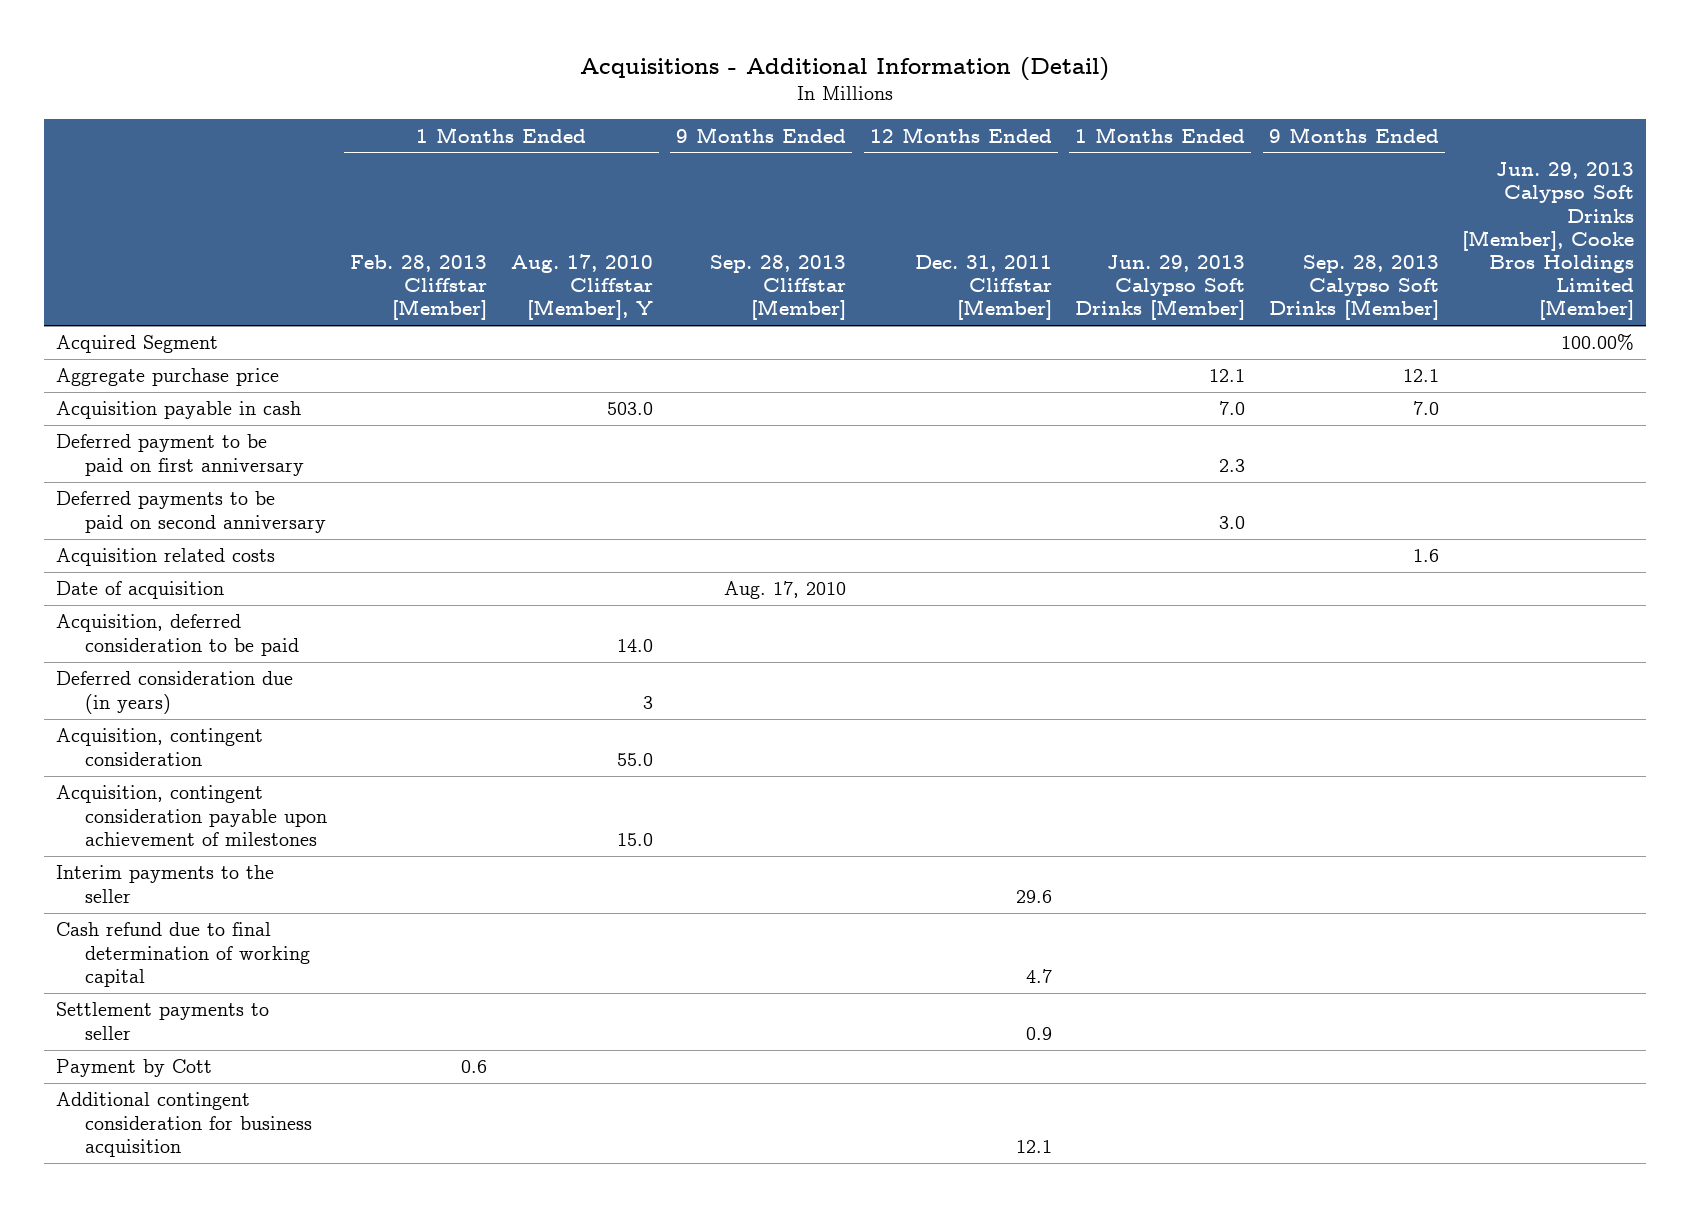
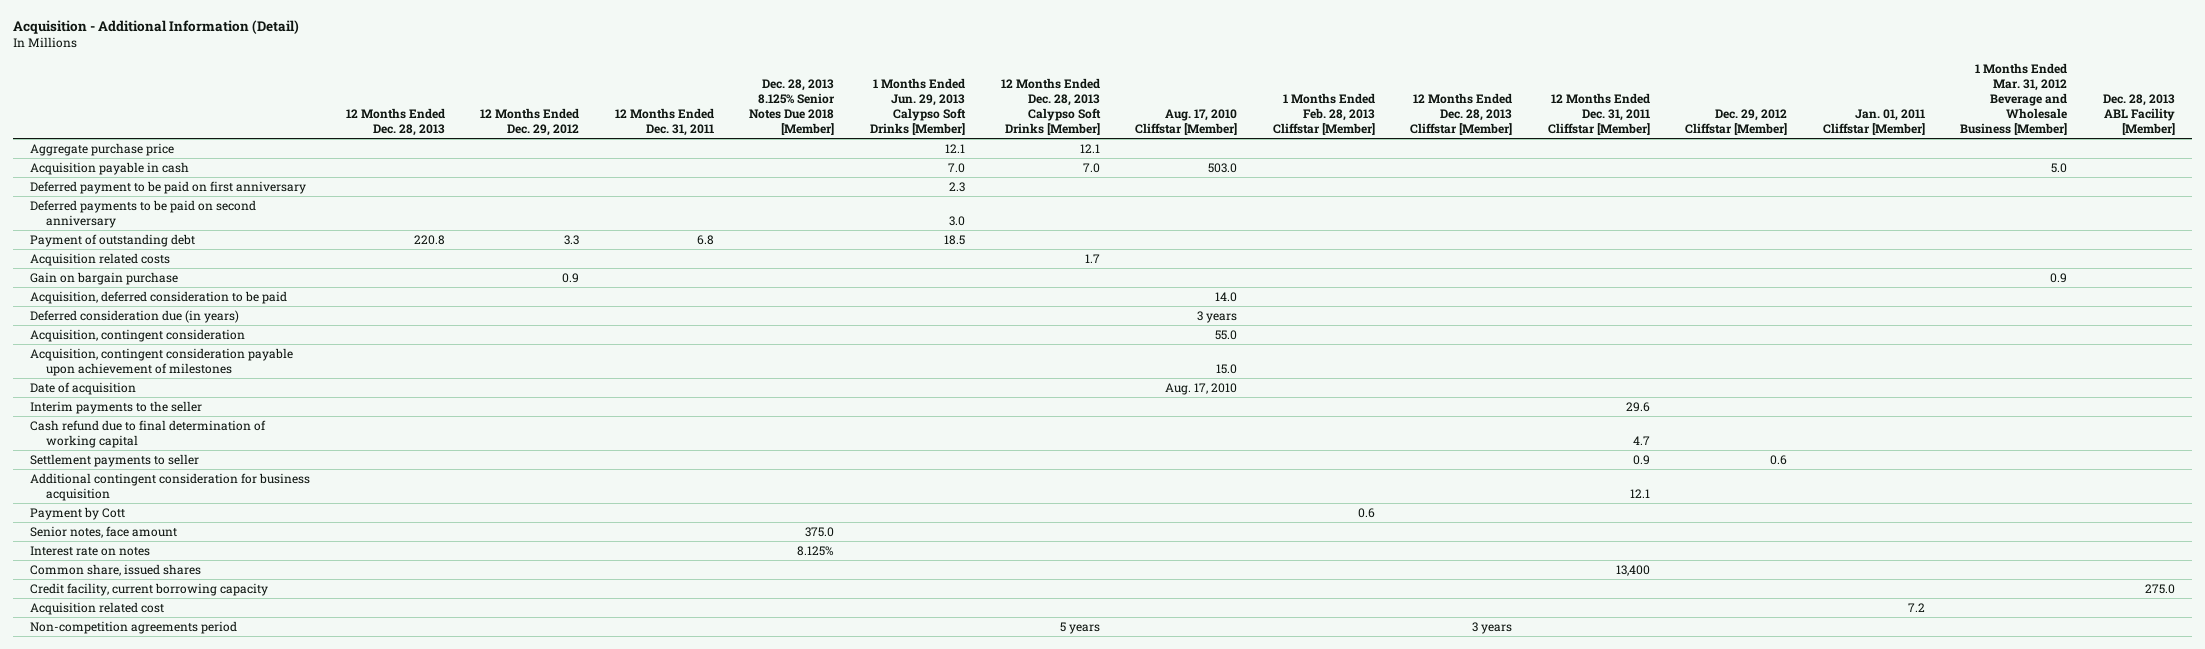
- Acquisitions - Additional Information (Detail)
+ Acquisition - Additional Information (Detail)
- | 1 Months Ended Feb. 28, 2013 Cliffstar [Member] | 1 Months Ended Aug. 17, 2010 Cliffstar [Member], Y | 9 Months Ended Sep. 28, 2013 Cliffstar [Member] | 12 Months Ended Dec. 31, 2011 Cliffstar [Member] | 1 Months Ended Jun. 29, 2013 Calypso Soft Drinks [Member] | 9 Months Ended Sep. 28, 2013 Calypso Soft Drinks [Member] | Jun. 29, 2013 Calypso Soft Drinks [Member], Cooke Bros Holdings Limited [Member]
+ | 12 Months Ended Dec. 28, 2013 | 12 Months Ended Dec. 29, 2012 | 12 Months Ended Dec. 31, 2011 | Dec. 28, 2013 8.125% Senior Notes Due 2018 [Member] | 1 Months Ended Jun. 29, 2013 Calypso Soft Drinks [Member] | 12 Months Ended Dec. 28, 2013 Calypso Soft Drinks [Member] | Aug. 17, 2010 Cliffstar [Member] | 1 Months Ended Feb. 28, 2013 Cliffstar [Member] | 12 Months Ended Dec. 28, 2013 Cliffstar [Member] | 12 Months Ended Dec. 31, 2011 Cliffstar [Member] | Dec. 29, 2012 Cliffstar [Member] | Jan. 01, 2011 Cliffstar [Member] | 1 Months Ended Mar. 31, 2012 Beverage and Wholesale Business [Member] | Dec. 28, 2013 ABL Facility [Member]
- Acquired Segment | | | | | | | 100.00%
+ Payment of outstanding debt | 220.8 | 3.3 | 6.8 | | 18.5 | | | | | | | | |
+ Gain on bargain purchase | | 0.9 | | | | | | | | | | | 0.9 |
moved down: Date of acquisition | | | | | | | Aug. 17, 2010 | | | | | | |
moved down: Payment by Cott | | | | | | | | 0.6 | | | | | |
+ Senior notes, face amount | | | | 375.0 | | | | | | | | | |
+ Interest rate on notes | | | | 8.125% | | | | | | | | | |
+ Common share, issued shares | | | | | | | | | | 13,400 | | | |
+ Credit facility, current borrowing capacity | | | | | | | | | | | | | | 275.0
+ Acquisition related cost | | | | | | | | | | | | 7.2 | |
+ Non-competition agreements period | | | | | | 5 years | | | 3 years | | | | |

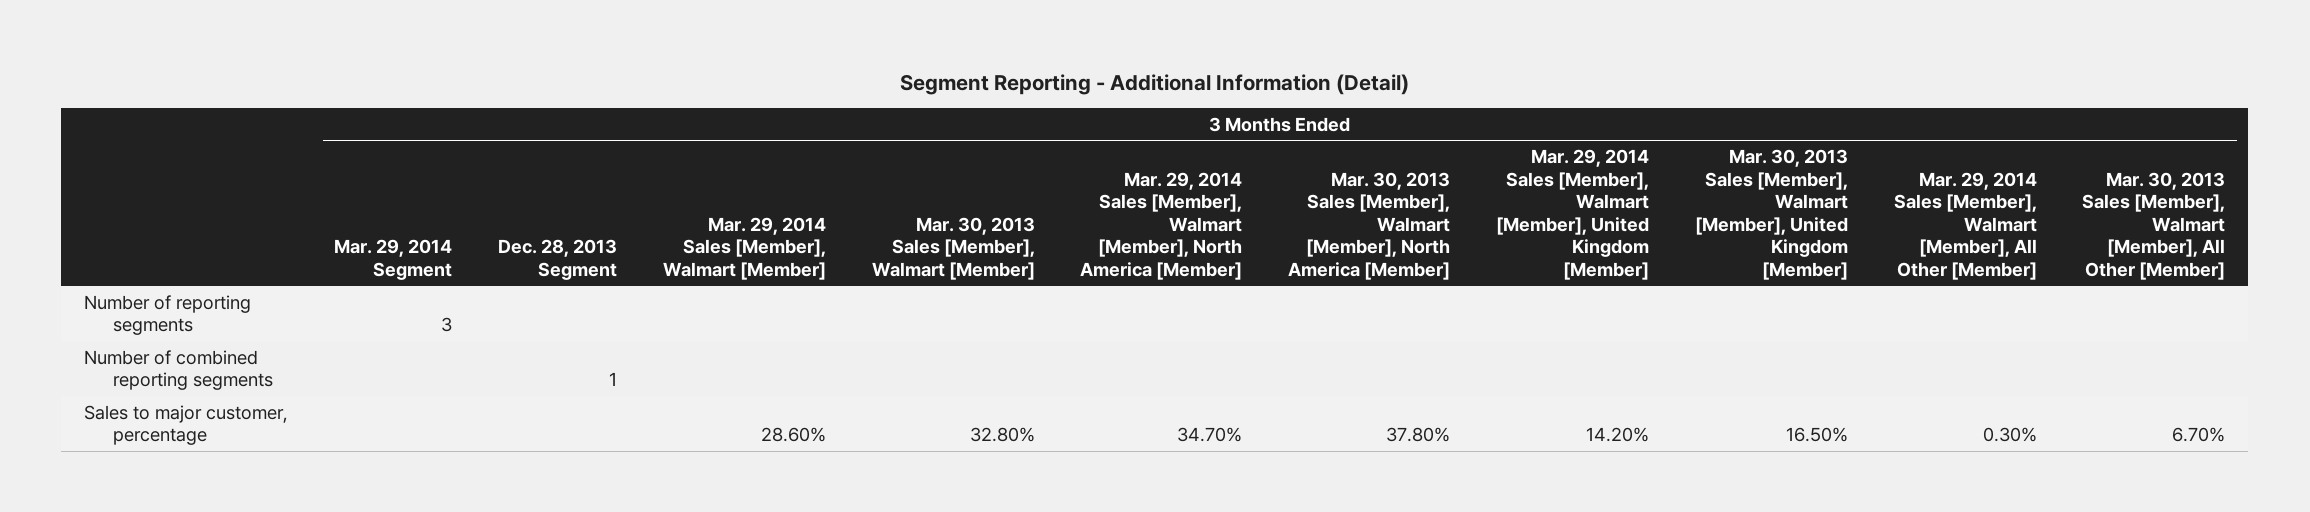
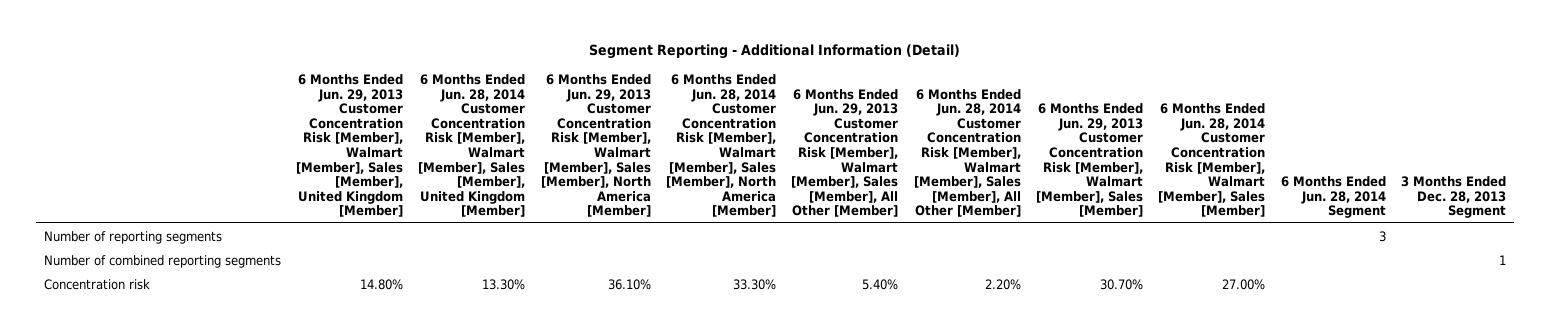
- | 3 Months Ended Mar. 29, 2014 Segment | 3 Months Ended Dec. 28, 2013 Segment | 3 Months Ended Mar. 29, 2014 Sales [Member], Walmart [Member] | 3 Months Ended Mar. 30, 2013 Sales [Member], Walmart [Member] | 3 Months Ended Mar. 29, 2014 Sales [Member], Walmart [Member], North America [Member] | 3 Months Ended Mar. 30, 2013 Sales [Member], Walmart [Member], North America [Member] | 3 Months Ended Mar. 29, 2014 Sales [Member], Walmart [Member], United Kingdom [Member] | 3 Months Ended Mar. 30, 2013 Sales [Member], Walmart [Member], United Kingdom [Member] | 3 Months Ended Mar. 29, 2014 Sales [Member], Walmart [Member], All Other [Member] | 3 Months Ended Mar. 30, 2013 Sales [Member], Walmart [Member], All Other [Member]
+ | 6 Months Ended Jun. 29, 2013 Customer Concentration Risk [Member], Walmart [Member], Sales [Member], United Kingdom [Member] | 6 Months Ended Jun. 28, 2014 Customer Concentration Risk [Member], Walmart [Member], Sales [Member], United Kingdom [Member] | 6 Months Ended Jun. 29, 2013 Customer Concentration Risk [Member], Walmart [Member], Sales [Member], North America [Member] | 6 Months Ended Jun. 28, 2014 Customer Concentration Risk [Member], Walmart [Member], Sales [Member], North America [Member] | 6 Months Ended Jun. 29, 2013 Customer Concentration Risk [Member], Walmart [Member], Sales [Member], All Other [Member] | 6 Months Ended Jun. 28, 2014 Customer Concentration Risk [Member], Walmart [Member], Sales [Member], All Other [Member] | 6 Months Ended Jun. 29, 2013 Customer Concentration Risk [Member], Walmart [Member], Sales [Member] | 6 Months Ended Jun. 28, 2014 Customer Concentration Risk [Member], Walmart [Member], Sales [Member] | 6 Months Ended Jun. 28, 2014 Segment | 3 Months Ended Dec. 28, 2013 Segment
- Sales to major customer, percentage | | | 28.60% | 32.80% | 34.70% | 37.80% | 14.20% | 16.50% | 0.30% | 6.70%
+ Concentration risk | 14.80% | 13.30% | 36.10% | 33.30% | 5.40% | 2.20% | 30.70% | 27.00% | |

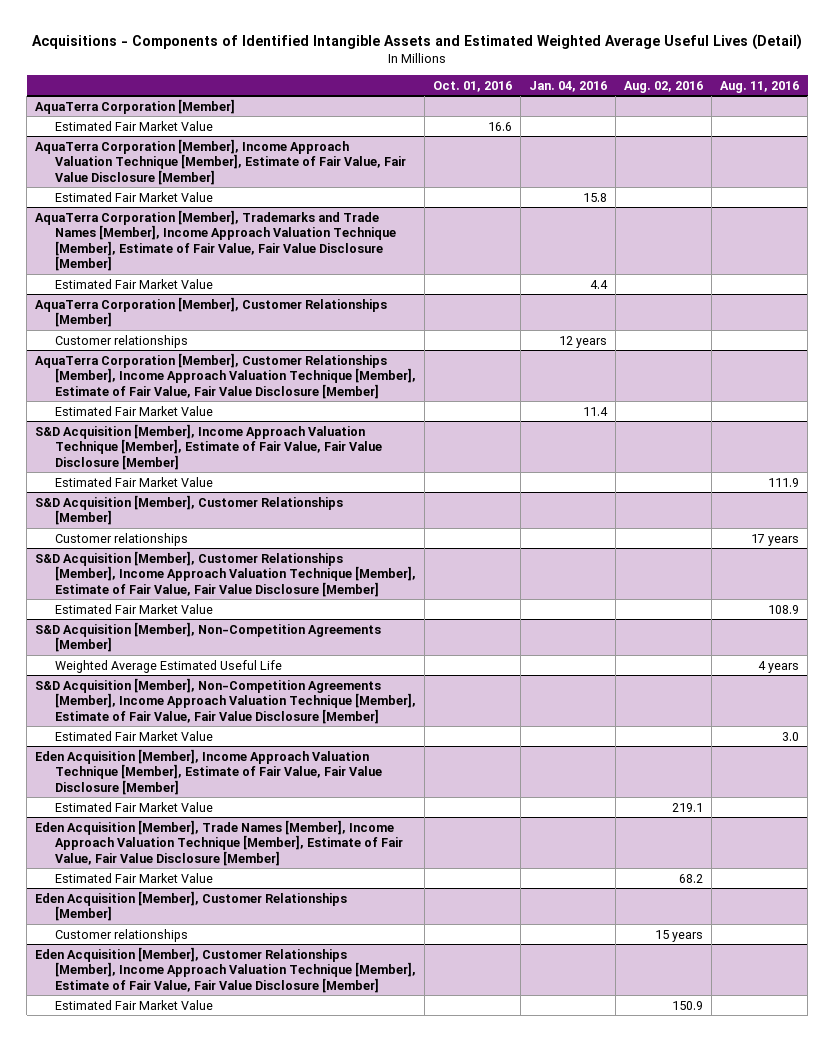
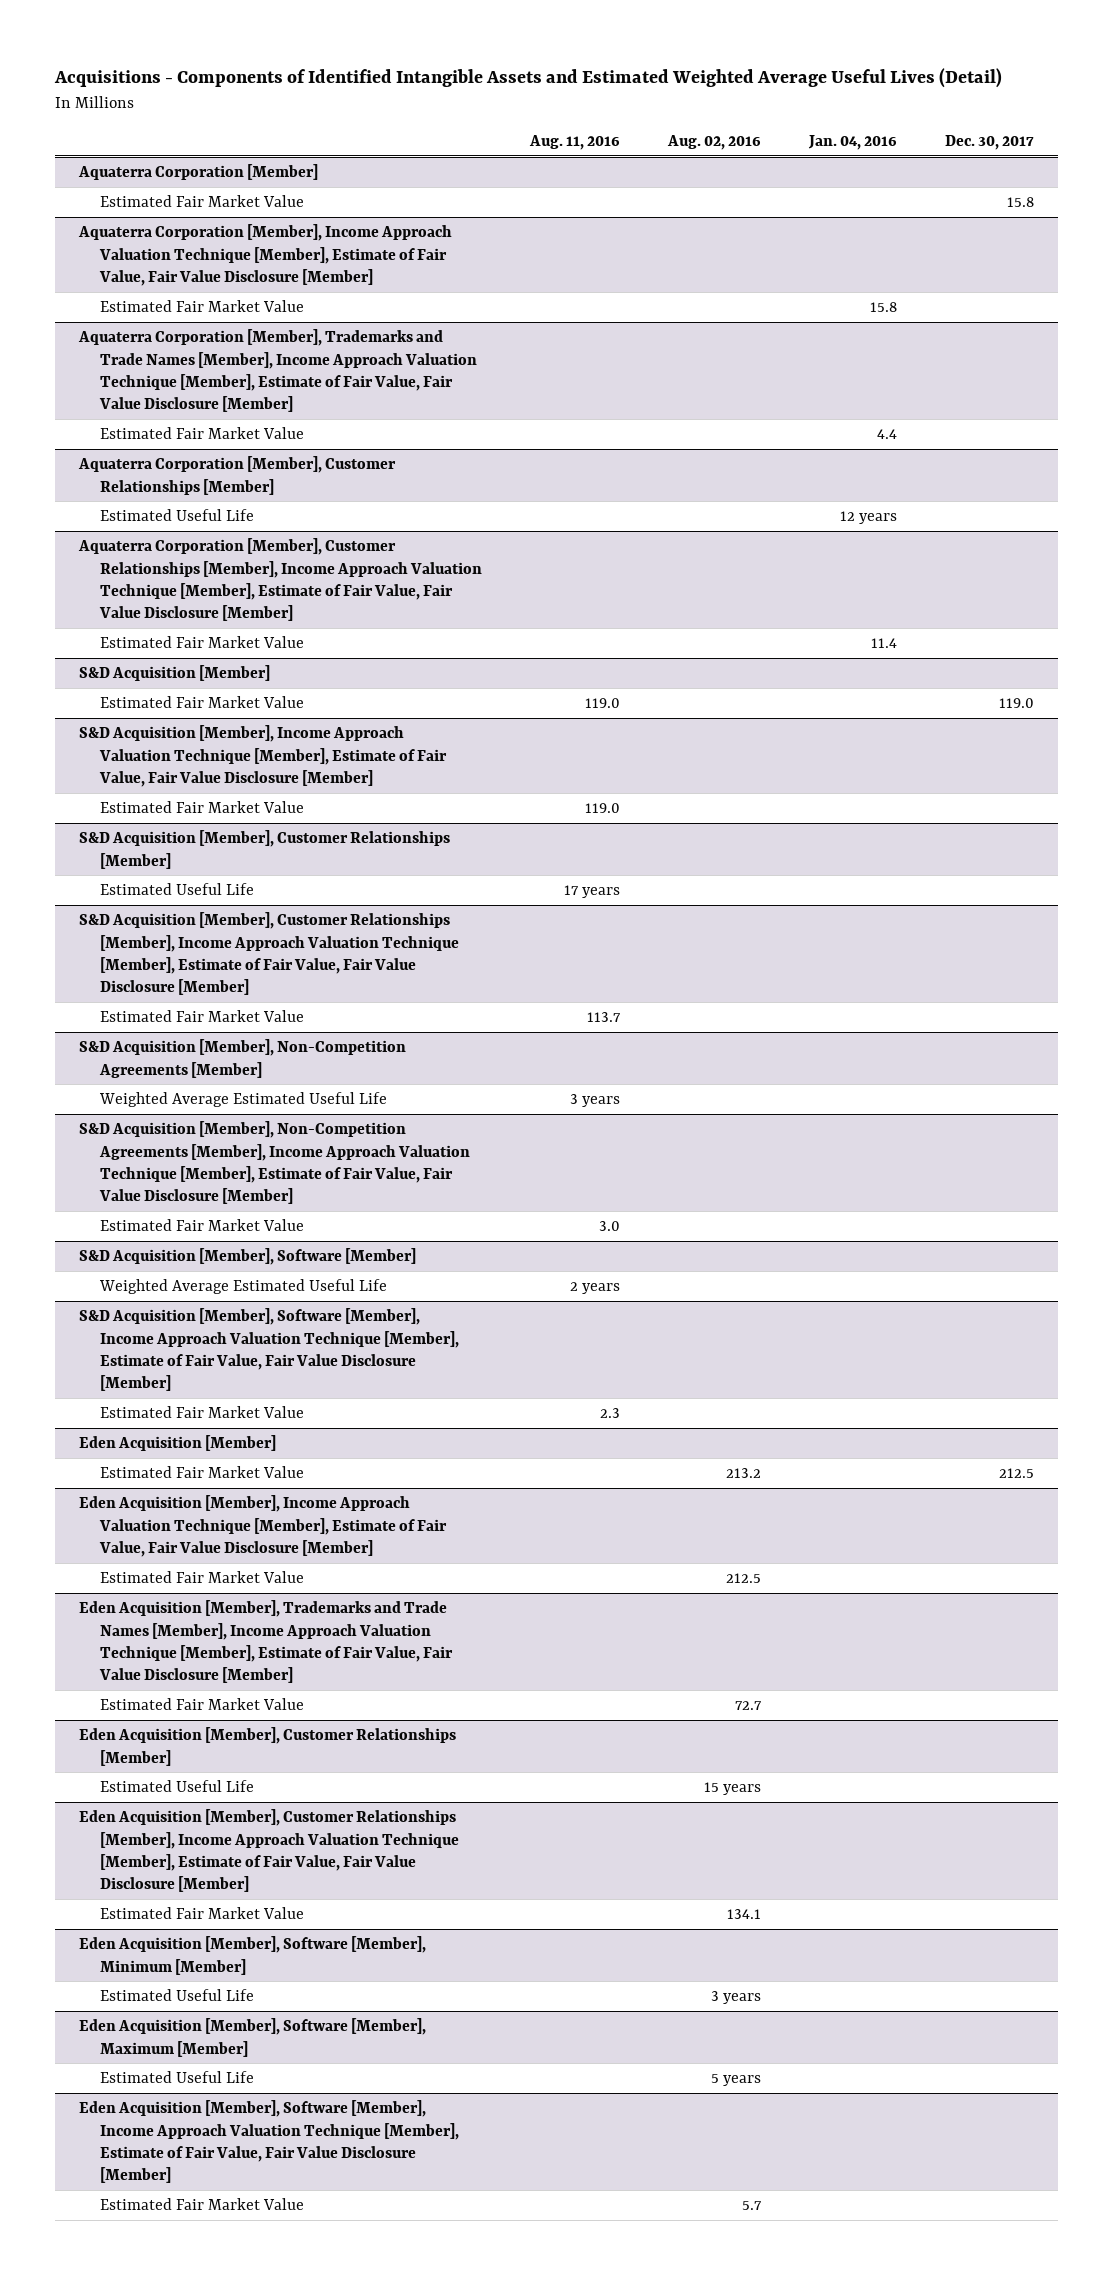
- | Oct. 01, 2016 | Jan. 04, 2016 | Aug. 02, 2016 | Aug. 11, 2016
+ | Aug. 11, 2016 | Aug. 02, 2016 | Jan. 04, 2016 | Dec. 30, 2017
- AquaTerra Corporation [Member]
+ Aquaterra Corporation [Member]
- AquaTerra Corporation [Member], Income Approach Valuation Technique [Member], Estimate of Fair Value, Fair Value Disclosure [Member]
+ Aquaterra Corporation [Member], Income Approach Valuation Technique [Member], Estimate of Fair Value, Fair Value Disclosure [Member]
- AquaTerra Corporation [Member], Trademarks and Trade Names [Member], Income Approach Valuation Technique [Member], Estimate of Fair Value, Fair Value Disclosure [Member]
+ Aquaterra Corporation [Member], Trademarks and Trade Names [Member], Income Approach Valuation Technique [Member], Estimate of Fair Value, Fair Value Disclosure [Member]
- AquaTerra Corporation [Member], Customer Relationships [Member]
- Customer relationships | | 12 years | |
- AquaTerra Corporation [Member], Customer Relationships [Member], Income Approach Valuation Technique [Member], Estimate of Fair Value, Fair Value Disclosure [Member]
+ Aquaterra Corporation [Member], Customer Relationships [Member]
+ Estimated Useful Life | | | 12 years |
+ Aquaterra Corporation [Member], Customer Relationships [Member], Income Approach Valuation Technique [Member], Estimate of Fair Value, Fair Value Disclosure [Member]
+ S&D Acquisition [Member]
+ Estimated Fair Market Value | 119.0 | | | 119.0
@ S&D Acquisition [Member], Income Approach Valuation Technique [Member], Estimate of Fair Value, Fair Value Disclosure [Member]
- Estimated Fair Market Value | | | | 111.9
+ Estimated Fair Market Value | 119.0 | | |
@ S&D Acquisition [Member], Customer Relationships [Member]
- Customer relationships | | | | 17 years
+ Estimated Useful Life | 17 years | | |
@ S&D Acquisition [Member], Customer Relationships [Member], Income Approach Valuation Technique [Member], Estimate of Fair Value, Fair Value Disclosure [Member]
- Estimated Fair Market Value | | | | 108.9
+ Estimated Fair Market Value | 113.7 | | |
@ S&D Acquisition [Member], Non-Competition Agreements [Member]
- Weighted Average Estimated Useful Life | | | | 4 years
+ Weighted Average Estimated Useful Life | 3 years | | |
+ S&D Acquisition [Member], Software [Member]
+ Weighted Average Estimated Useful Life | 2 years | | |
+ S&D Acquisition [Member], Software [Member], Income Approach Valuation Technique [Member], Estimate of Fair Value, Fair Value Disclosure [Member]
+ Estimated Fair Market Value | 2.3 | | |
+ Eden Acquisition [Member]
+ Estimated Fair Market Value | | 213.2 | | 212.5
@ Eden Acquisition [Member], Income Approach Valuation Technique [Member], Estimate of Fair Value, Fair Value Disclosure [Member]
- Estimated Fair Market Value | | | 219.1 |
- Eden Acquisition [Member], Trade Names [Member], Income Approach Valuation Technique [Member], Estimate of Fair Value, Fair Value Disclosure [Member]
- Estimated Fair Market Value | | | 68.2 |
@ Eden Acquisition [Member], Income Approach Valuation Technique [Member], Estimate of Fair Value, Fair Value Disclosure [Member]
+ Estimated Fair Market Value | | 212.5 | |
+ Eden Acquisition [Member], Trademarks and Trade Names [Member], Income Approach Valuation Technique [Member], Estimate of Fair Value, Fair Value Disclosure [Member]
+ Estimated Fair Market Value | | 72.7 | |
@ Eden Acquisition [Member], Customer Relationships [Member]
- Customer relationships | | | 15 years |
+ Estimated Useful Life | | 15 years | |
@ Eden Acquisition [Member], Customer Relationships [Member], Income Approach Valuation Technique [Member], Estimate of Fair Value, Fair Value Disclosure [Member]
- Estimated Fair Market Value | | | 150.9 |
+ Estimated Fair Market Value | | 134.1 | |
+ Eden Acquisition [Member], Software [Member], Minimum [Member]
+ Estimated Useful Life | | 3 years | |
+ Eden Acquisition [Member], Software [Member], Maximum [Member]
+ Estimated Useful Life | | 5 years | |
+ Eden Acquisition [Member], Software [Member], Income Approach Valuation Technique [Member], Estimate of Fair Value, Fair Value Disclosure [Member]
+ Estimated Fair Market Value | | 5.7 | |

